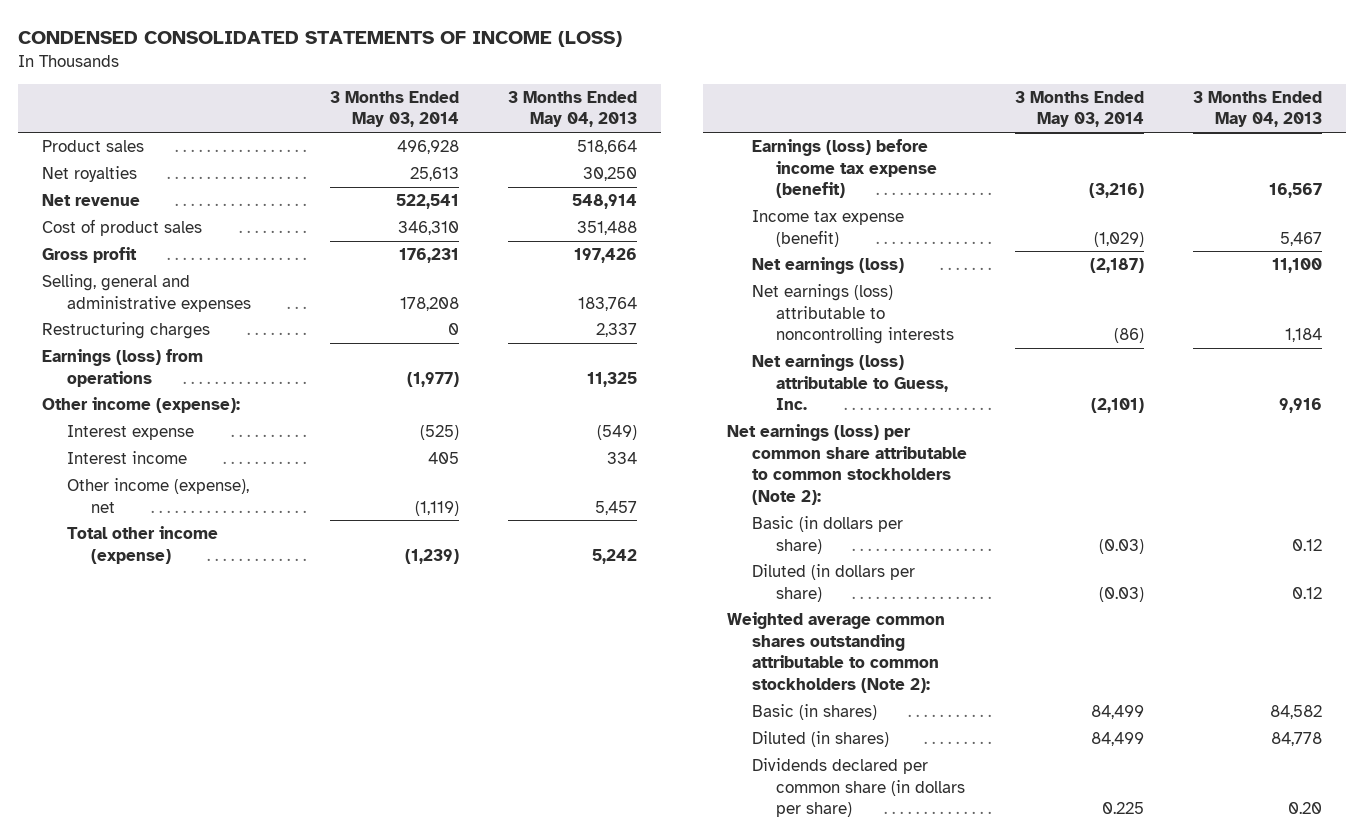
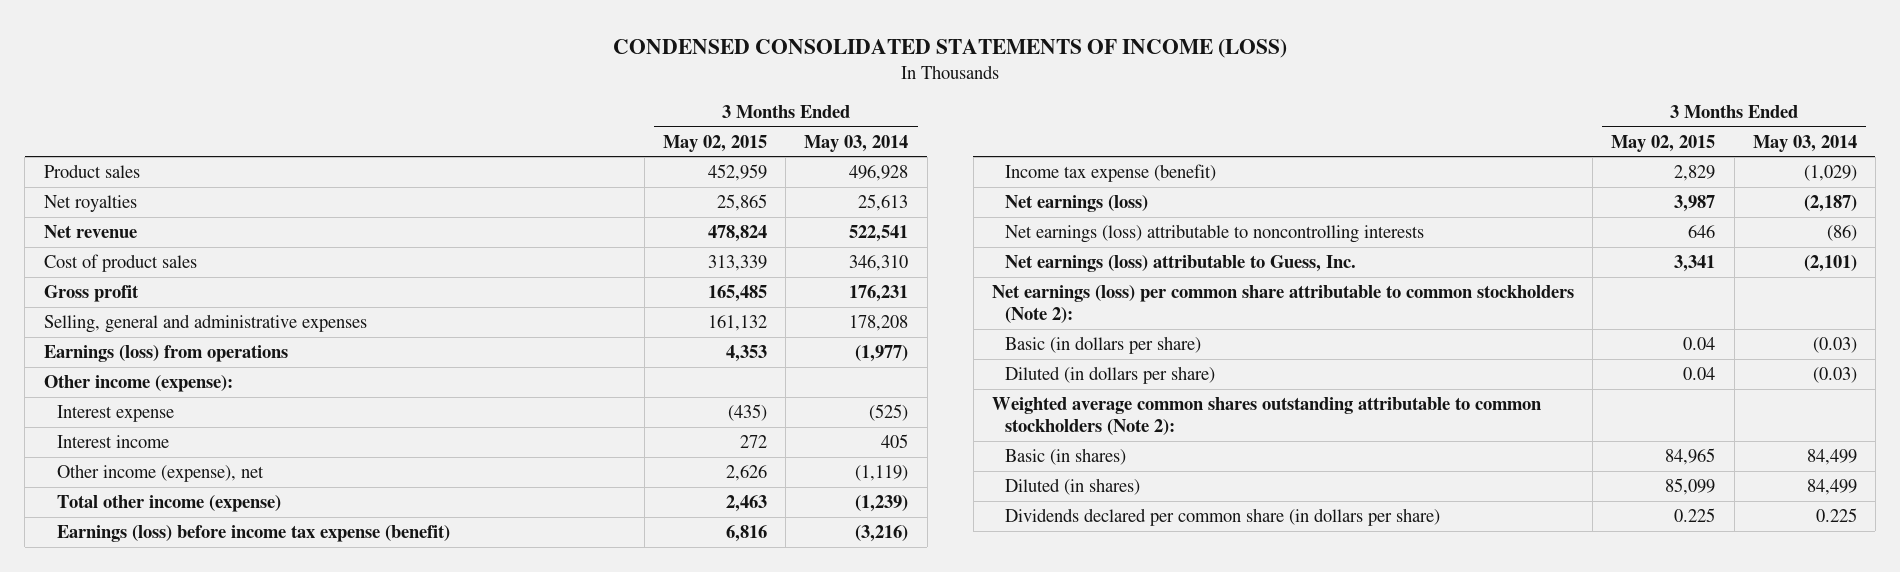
- | 3 Months Ended May 03, 2014 | 3 Months Ended May 04, 2013
+ | 3 Months Ended May 02, 2015 | 3 Months Ended May 03, 2014
- Restructuring charges | 0 | 2,337

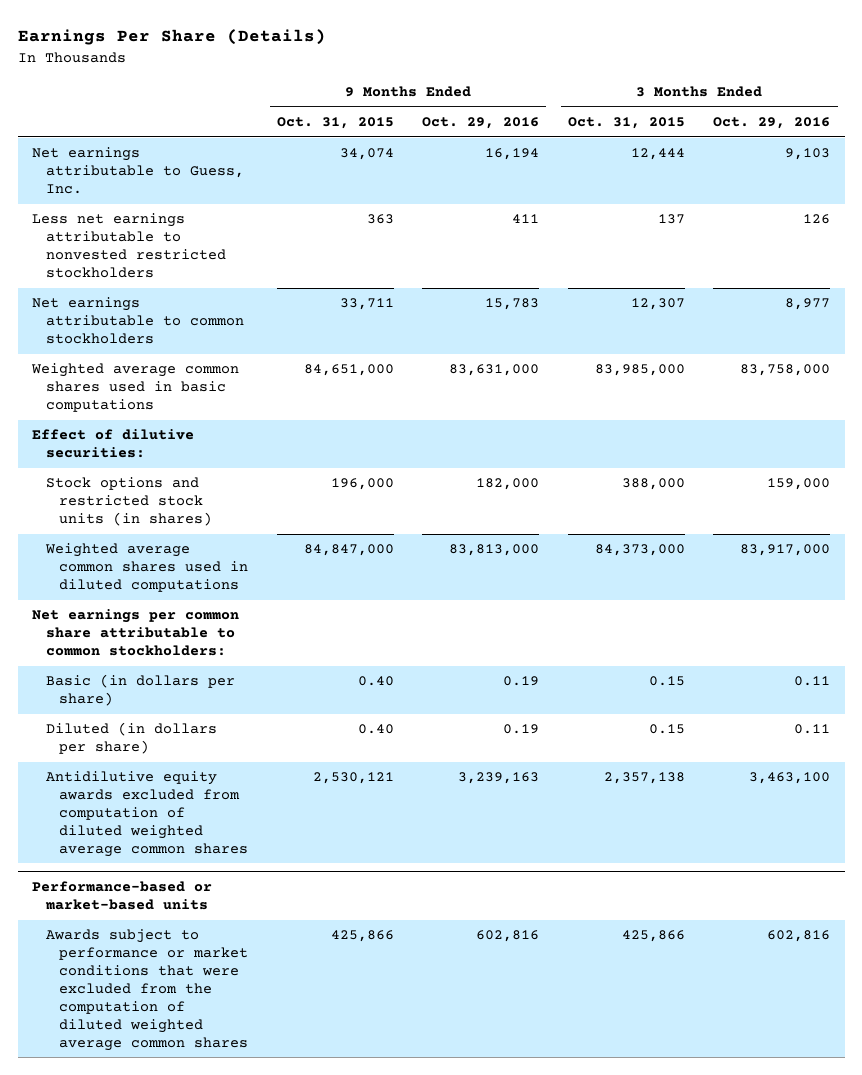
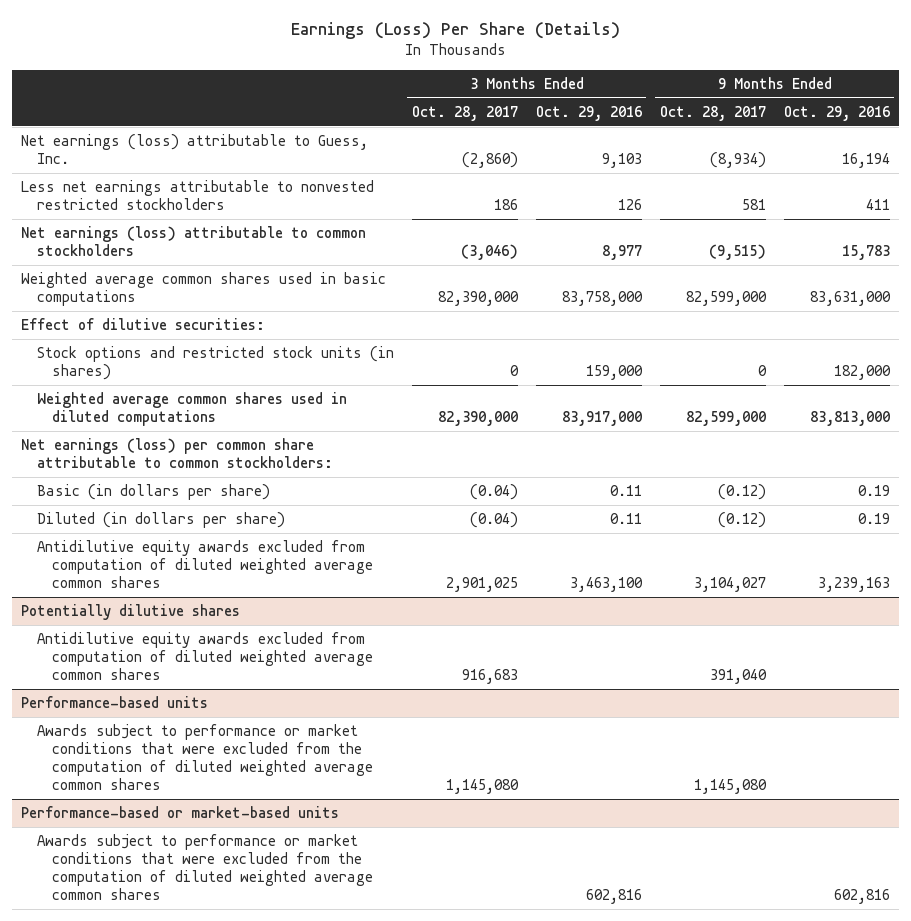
- Earnings Per Share (Details)
+ Earnings (Loss) Per Share (Details)
- | 9 Months Ended Oct. 31, 2015 | 9 Months Ended Oct. 29, 2016 | 3 Months Ended Oct. 31, 2015 | 3 Months Ended Oct. 29, 2016
+ | 3 Months Ended Oct. 28, 2017 | 3 Months Ended Oct. 29, 2016 | 9 Months Ended Oct. 28, 2017 | 9 Months Ended Oct. 29, 2016
- Net earnings attributable to Guess, Inc. | 34,074 | 16,194 | 12,444 | 9,103
+ Net earnings (loss) attributable to Guess, Inc. | (2,860) | 9,103 | (8,934) | 16,194
- Net earnings attributable to common stockholders | 33,711 | 15,783 | 12,307 | 8,977
+ Net earnings (loss) attributable to common stockholders | (3,046) | 8,977 | (9,515) | 15,783
- Net earnings per common share attributable to common stockholders:
+ Net earnings (loss) per common share attributable to common stockholders:
+ Potentially dilutive shares
+ Antidilutive equity awards excluded from computation of diluted weighted average common shares | 916,683 | | 391,040 |
+ Performance-based units
+ Awards subject to performance or market conditions that were excluded from the computation of diluted weighted average common shares | 1,145,080 | | 1,145,080 |

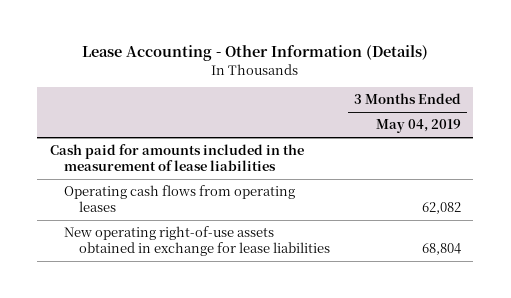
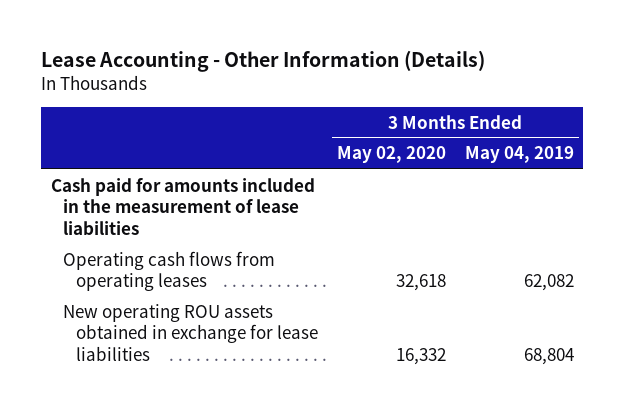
- | 3 Months Ended May 04, 2019
+ | 3 Months Ended May 02, 2020 | 3 Months Ended May 04, 2019
- New operating right-of-use assets obtained in exchange for lease liabilities | 68,804
+ New operating ROU assets obtained in exchange for lease liabilities | 16,332 | 68,804

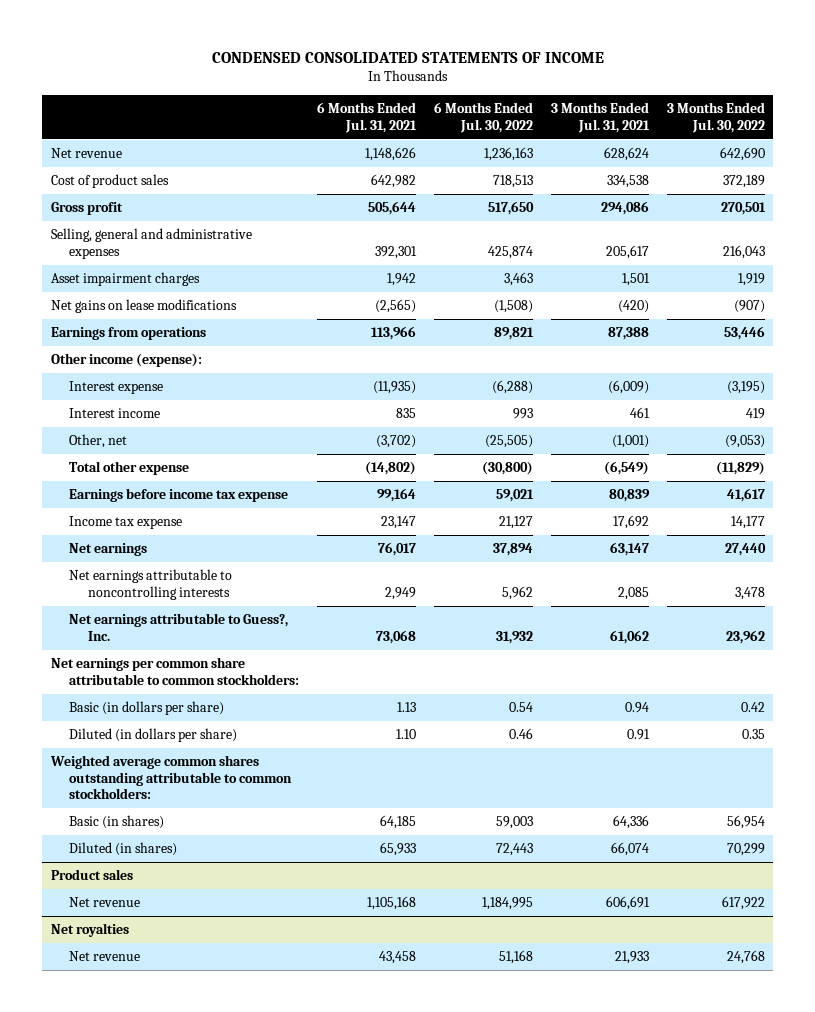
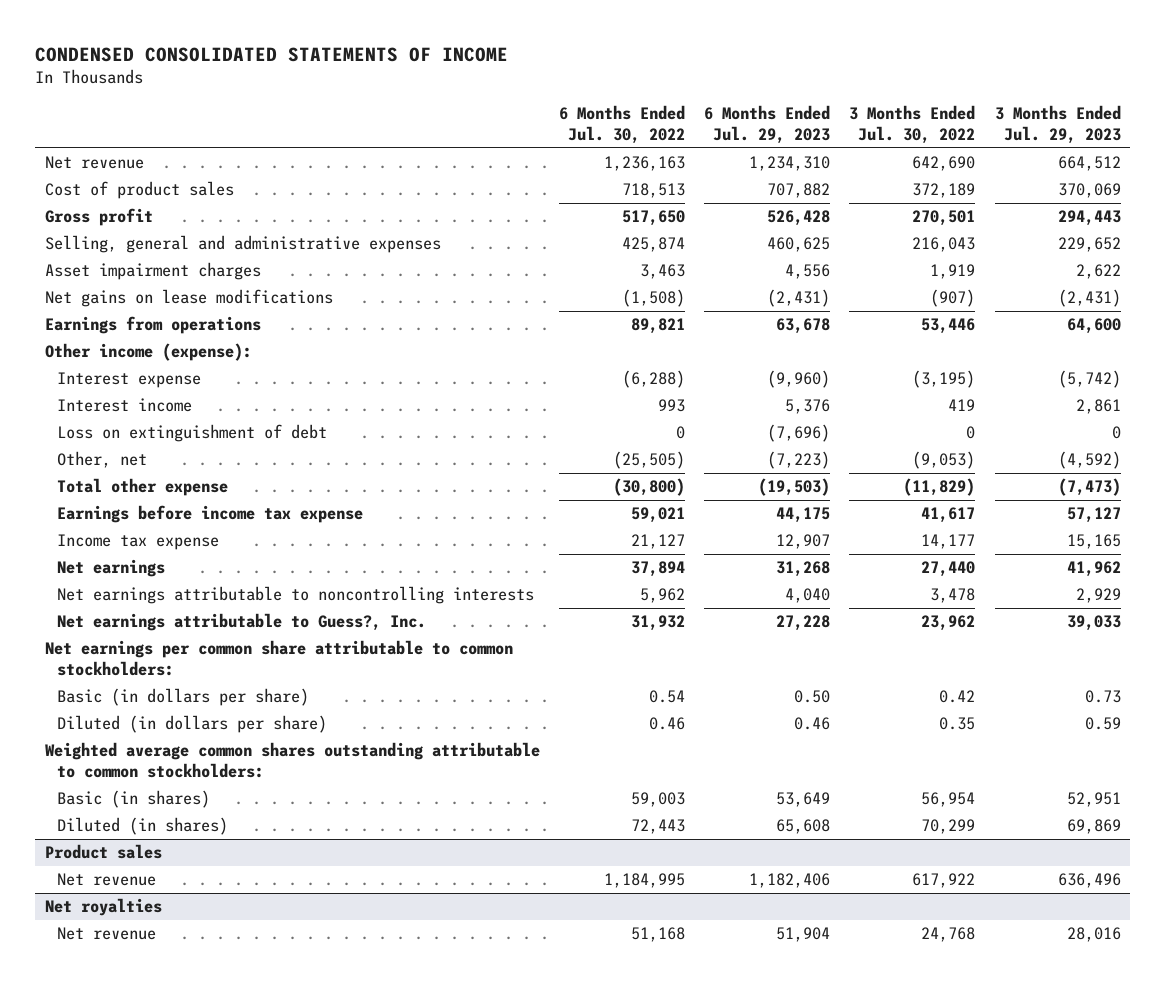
- | 6 Months Ended Jul. 31, 2021 | 6 Months Ended Jul. 30, 2022 | 3 Months Ended Jul. 31, 2021 | 3 Months Ended Jul. 30, 2022
+ | 6 Months Ended Jul. 30, 2022 | 6 Months Ended Jul. 29, 2023 | 3 Months Ended Jul. 30, 2022 | 3 Months Ended Jul. 29, 2023
+ Loss on extinguishment of debt | 0 | (7,696) | 0 | 0

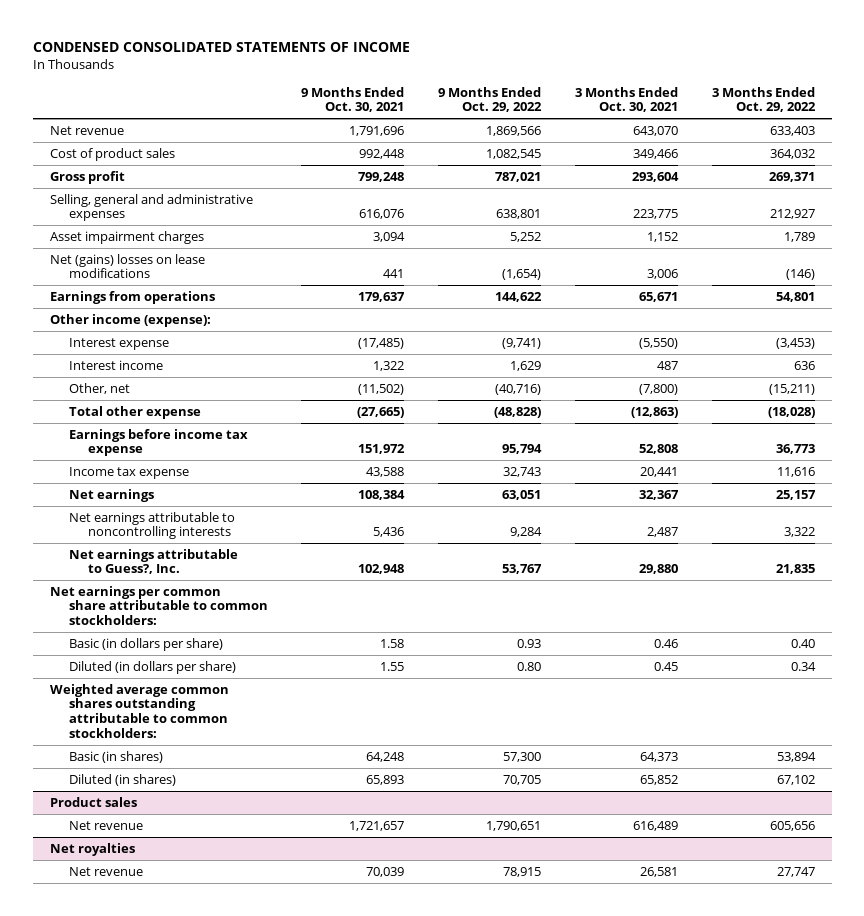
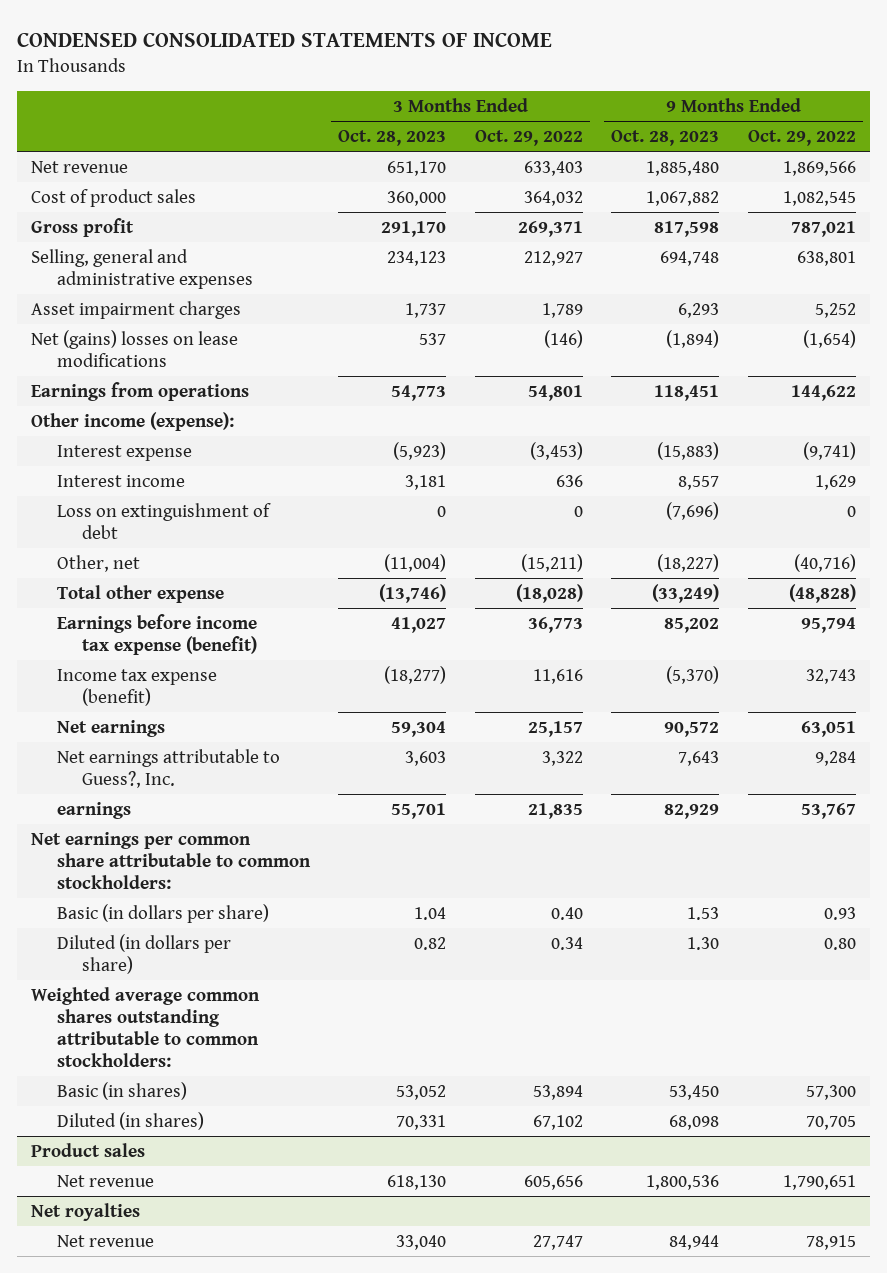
- | 9 Months Ended Oct. 30, 2021 | 9 Months Ended Oct. 29, 2022 | 3 Months Ended Oct. 30, 2021 | 3 Months Ended Oct. 29, 2022
+ | 3 Months Ended Oct. 28, 2023 | 3 Months Ended Oct. 29, 2022 | 9 Months Ended Oct. 28, 2023 | 9 Months Ended Oct. 29, 2022
+ Loss on extinguishment of debt | 0 | 0 | (7,696) | 0
- Earnings before income tax expense | 151,972 | 95,794 | 52,808 | 36,773
- Income tax expense | 43,588 | 32,743 | 20,441 | 11,616
+ Earnings before income tax expense (benefit) | 41,027 | 36,773 | 85,202 | 95,794
+ Income tax expense (benefit) | (18,277) | 11,616 | (5,370) | 32,743
- Net earnings attributable to noncontrolling interests | 5,436 | 9,284 | 2,487 | 3,322
- Net earnings attributable to Guess?, Inc. | 102,948 | 53,767 | 29,880 | 21,835
+ Net earnings attributable to Guess?, Inc. | 3,603 | 3,322 | 7,643 | 9,284
+ earnings | 55,701 | 21,835 | 82,929 | 53,767

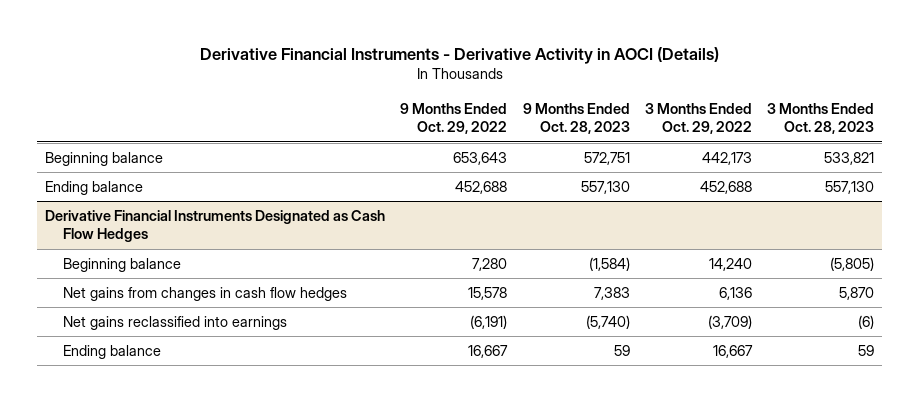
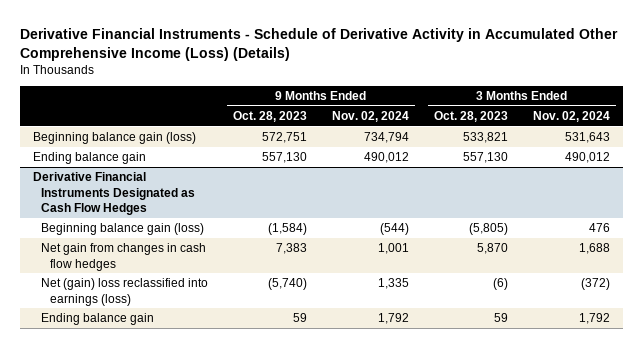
- Derivative Financial Instruments - Derivative Activity in AOCI (Details)
+ Derivative Financial Instruments - Schedule of Derivative Activity in Accumulated Other Comprehensive Income (Loss) (Details)
- | 9 Months Ended Oct. 29, 2022 | 9 Months Ended Oct. 28, 2023 | 3 Months Ended Oct. 29, 2022 | 3 Months Ended Oct. 28, 2023
+ | 9 Months Ended Oct. 28, 2023 | 9 Months Ended Nov. 02, 2024 | 3 Months Ended Oct. 28, 2023 | 3 Months Ended Nov. 02, 2024
- Beginning balance | 653,643 | 572,751 | 442,173 | 533,821
- Ending balance | 452,688 | 557,130 | 452,688 | 557,130
+ Beginning balance gain (loss) | 572,751 | 734,794 | 533,821 | 531,643
+ Ending balance gain | 557,130 | 490,012 | 557,130 | 490,012
@ Derivative Financial Instruments Designated as Cash Flow Hedges
- Beginning balance | 7,280 | (1,584) | 14,240 | (5,805)
- Net gains from changes in cash flow hedges | 15,578 | 7,383 | 6,136 | 5,870
- Net gains reclassified into earnings | (6,191) | (5,740) | (3,709) | (6)
- Ending balance | 16,667 | 59 | 16,667 | 59
+ Beginning balance gain (loss) | (1,584) | (544) | (5,805) | 476
+ Net gain from changes in cash flow hedges | 7,383 | 1,001 | 5,870 | 1,688
+ Net (gain) loss reclassified into earnings (loss) | (5,740) | 1,335 | (6) | (372)
+ Ending balance gain | 59 | 1,792 | 59 | 1,792

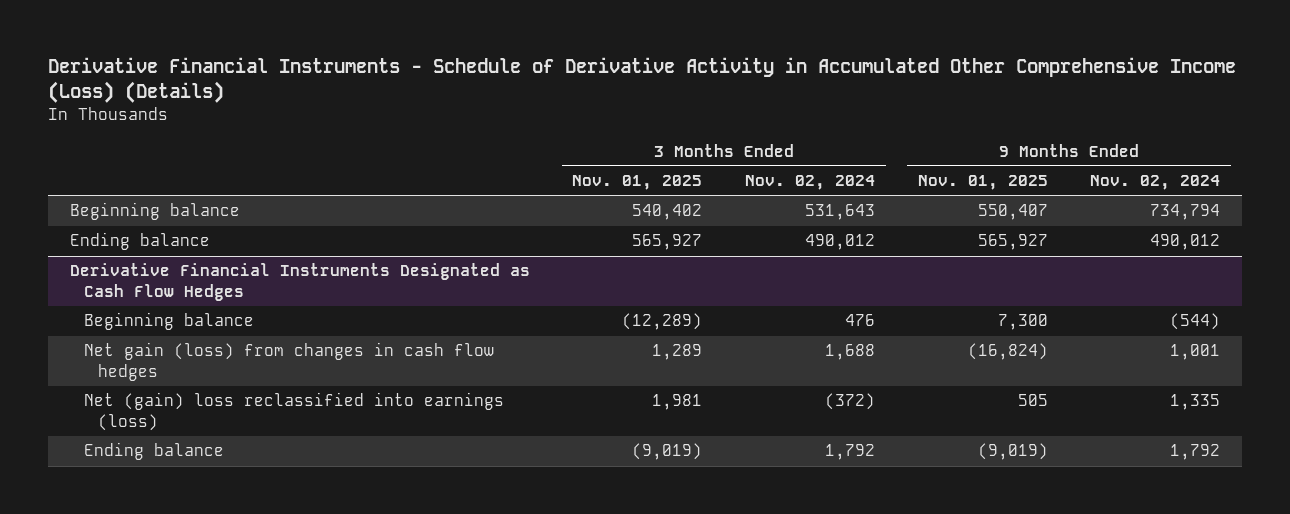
- | 9 Months Ended Oct. 28, 2023 | 9 Months Ended Nov. 02, 2024 | 3 Months Ended Oct. 28, 2023 | 3 Months Ended Nov. 02, 2024
+ | 3 Months Ended Nov. 01, 2025 | 3 Months Ended Nov. 02, 2024 | 9 Months Ended Nov. 01, 2025 | 9 Months Ended Nov. 02, 2024
- Beginning balance gain (loss) | 572,751 | 734,794 | 533,821 | 531,643
- Ending balance gain | 557,130 | 490,012 | 557,130 | 490,012
+ Beginning balance | 540,402 | 531,643 | 550,407 | 734,794
+ Ending balance | 565,927 | 490,012 | 565,927 | 490,012
@ Derivative Financial Instruments Designated as Cash Flow Hedges
- Beginning balance gain (loss) | (1,584) | (544) | (5,805) | 476
- Net gain from changes in cash flow hedges | 7,383 | 1,001 | 5,870 | 1,688
+ Beginning balance | (12,289) | 476 | 7,300 | (544)
+ Net gain (loss) from changes in cash flow hedges | 1,289 | 1,688 | (16,824) | 1,001
- Ending balance gain | 59 | 1,792 | 59 | 1,792
+ Ending balance | (9,019) | 1,792 | (9,019) | 1,792

